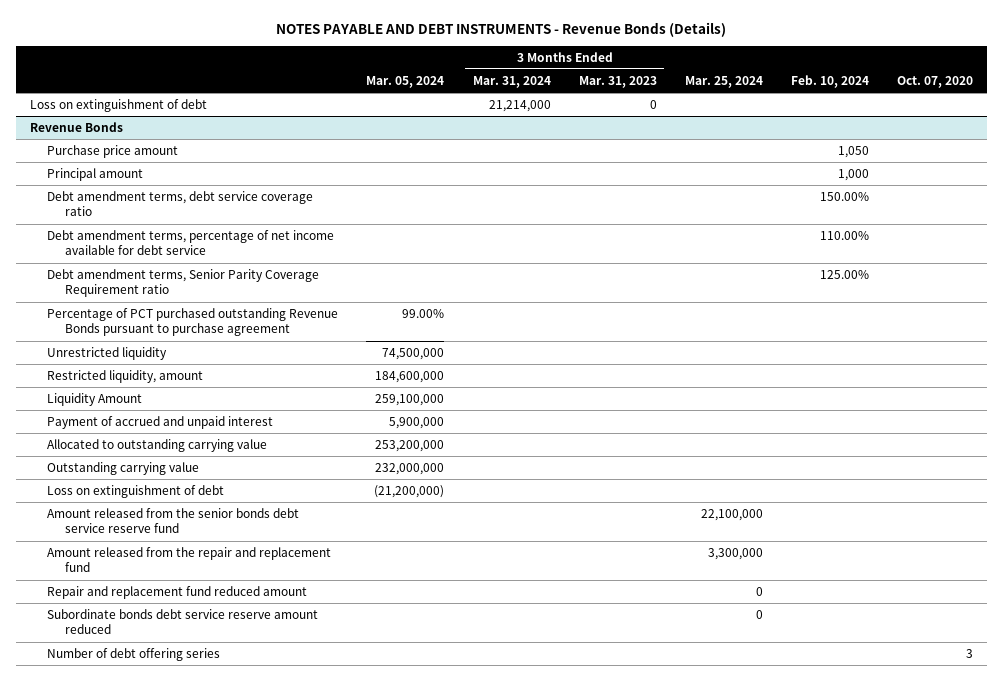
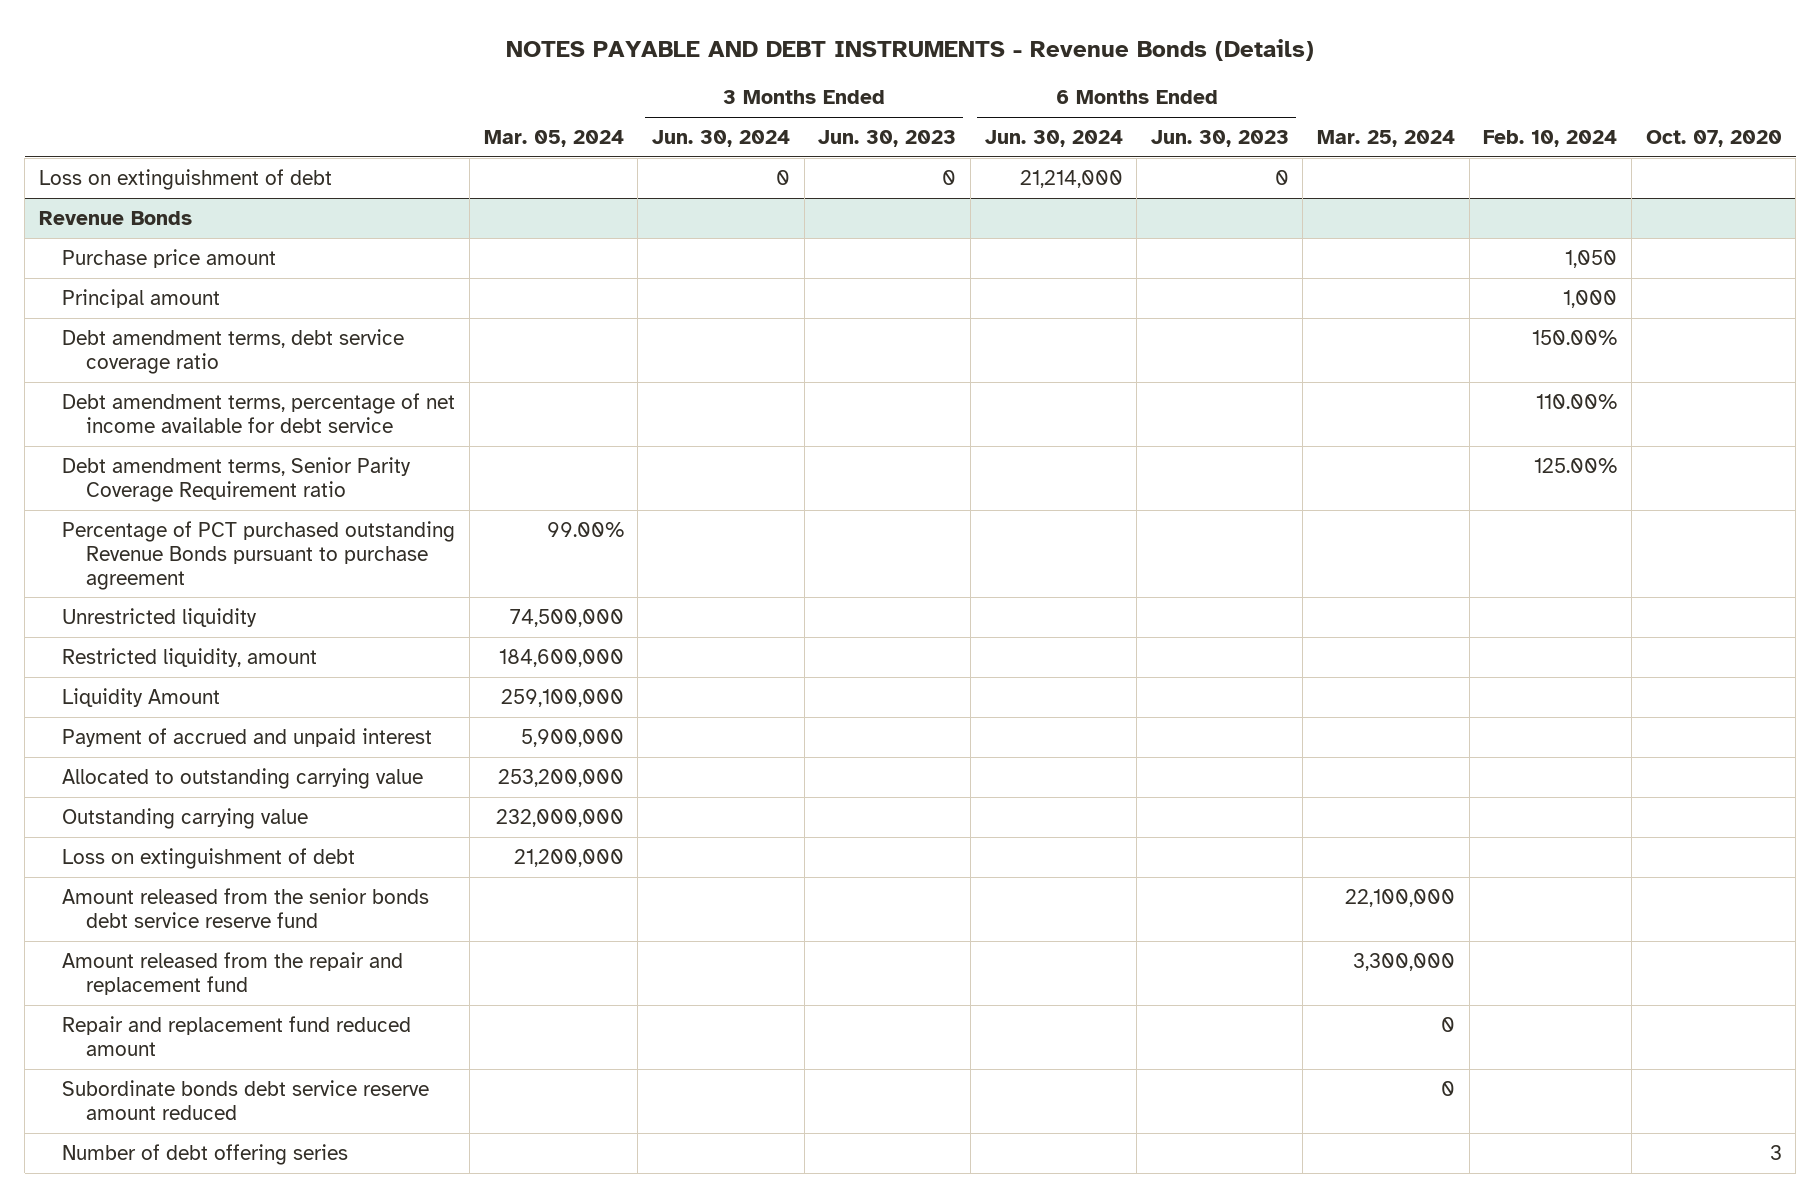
- | Mar. 05, 2024 | 3 Months Ended Mar. 31, 2024 | 3 Months Ended Mar. 31, 2023 | Mar. 25, 2024 | Feb. 10, 2024 | Oct. 07, 2020
+ | Mar. 05, 2024 | 3 Months Ended Jun. 30, 2024 | 3 Months Ended Jun. 30, 2023 | 6 Months Ended Jun. 30, 2024 | 6 Months Ended Jun. 30, 2023 | Mar. 25, 2024 | Feb. 10, 2024 | Oct. 07, 2020
@ Revenue Bonds
- Loss on extinguishment of debt | (21,200,000) | | | | |
+ Loss on extinguishment of debt | 21,200,000 | | | | | | |

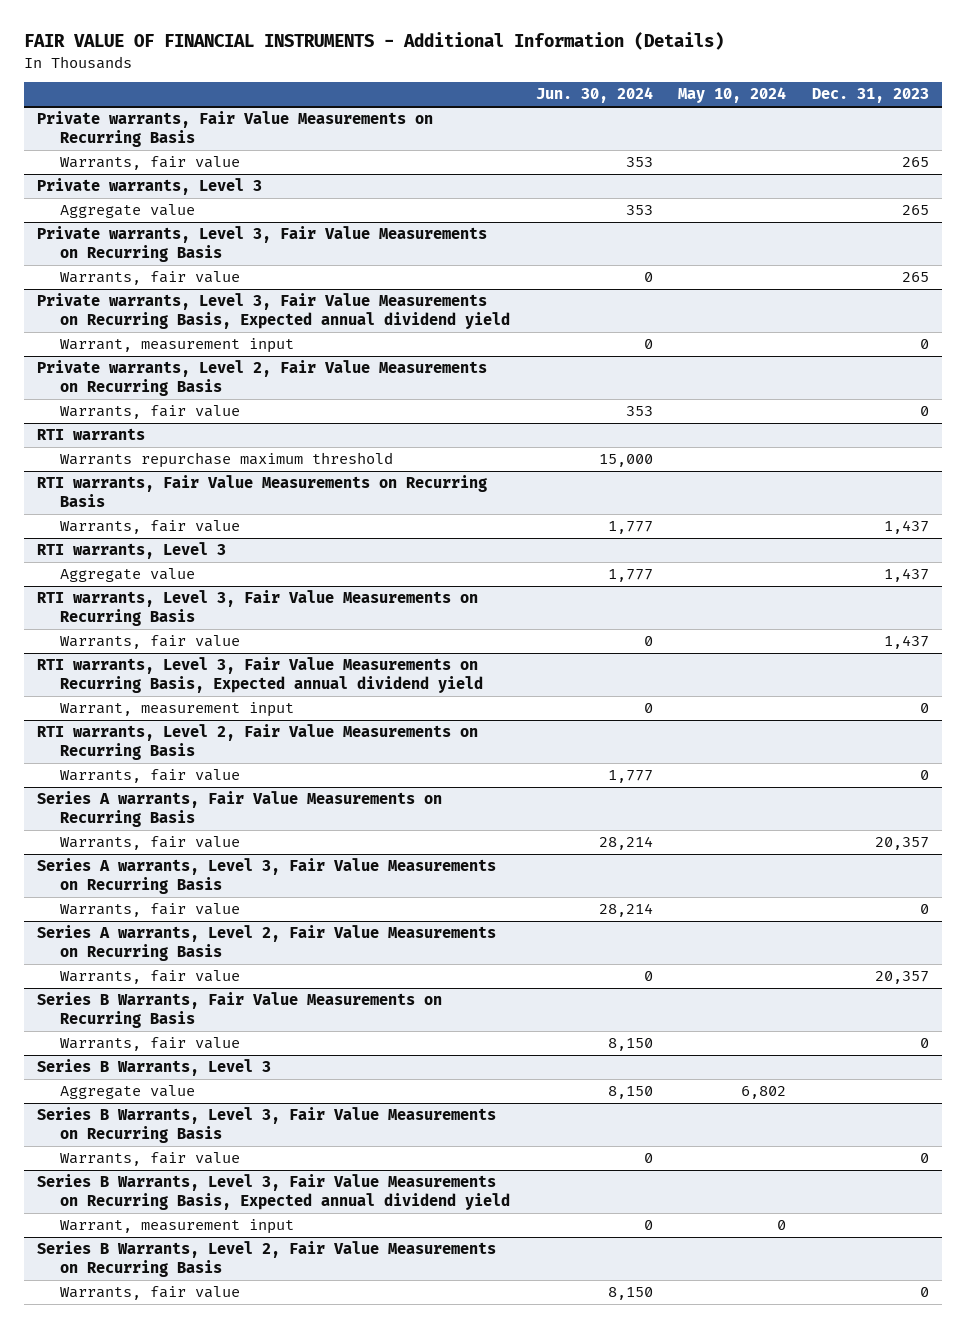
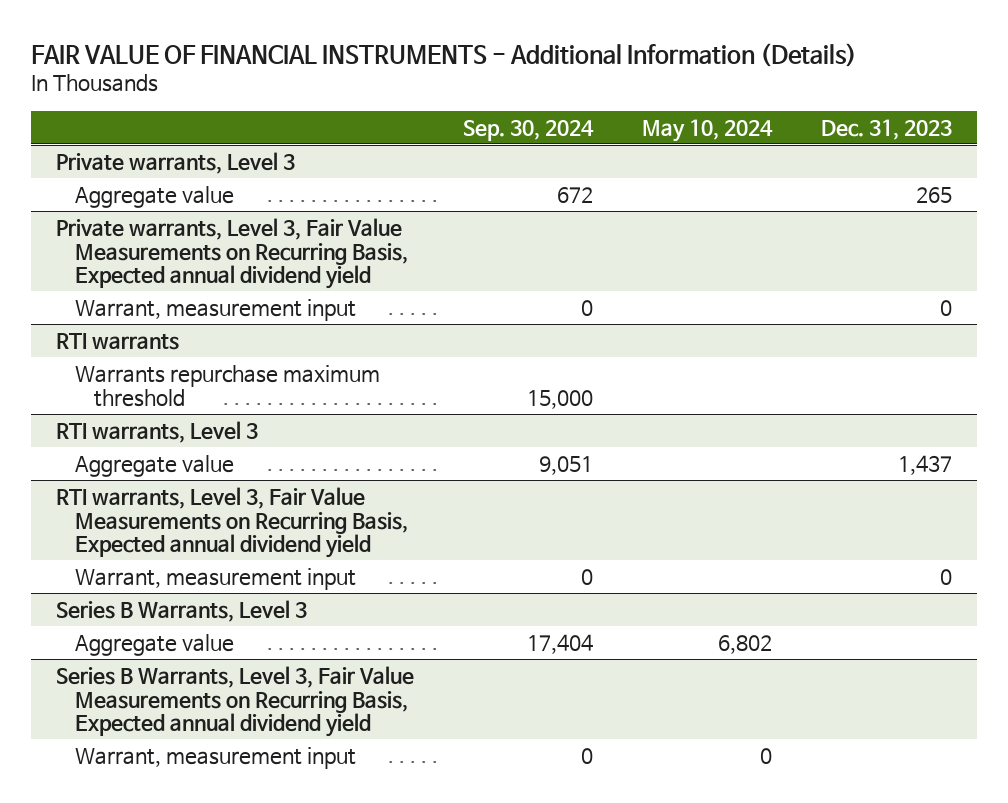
- | Jun. 30, 2024 | May 10, 2024 | Dec. 31, 2023
+ | Sep. 30, 2024 | May 10, 2024 | Dec. 31, 2023
- Private warrants, Fair Value Measurements on Recurring Basis
- Warrants, fair value | 353 | | 265
- Private warrants, Level 3, Fair Value Measurements on Recurring Basis
- Warrants, fair value | 0 | | 265
- Private warrants, Level 2, Fair Value Measurements on Recurring Basis
- Warrants, fair value | 353 | | 0
- RTI warrants, Fair Value Measurements on Recurring Basis
- Warrants, fair value | 1,777 | | 1,437
- RTI warrants, Level 3, Fair Value Measurements on Recurring Basis
- Warrants, fair value | 0 | | 1,437
- RTI warrants, Level 2, Fair Value Measurements on Recurring Basis
- Warrants, fair value | 1,777 | | 0
- Series A warrants, Fair Value Measurements on Recurring Basis
- Warrants, fair value | 28,214 | | 20,357
- Series A warrants, Level 3, Fair Value Measurements on Recurring Basis
- Warrants, fair value | 28,214 | | 0
- Series A warrants, Level 2, Fair Value Measurements on Recurring Basis
- Warrants, fair value | 0 | | 20,357
- Series B Warrants, Fair Value Measurements on Recurring Basis
- Warrants, fair value | 8,150 | | 0
- Series B Warrants, Level 3, Fair Value Measurements on Recurring Basis
- Warrants, fair value | 0 | | 0
- Series B Warrants, Level 2, Fair Value Measurements on Recurring Basis
- Warrants, fair value | 8,150 | | 0

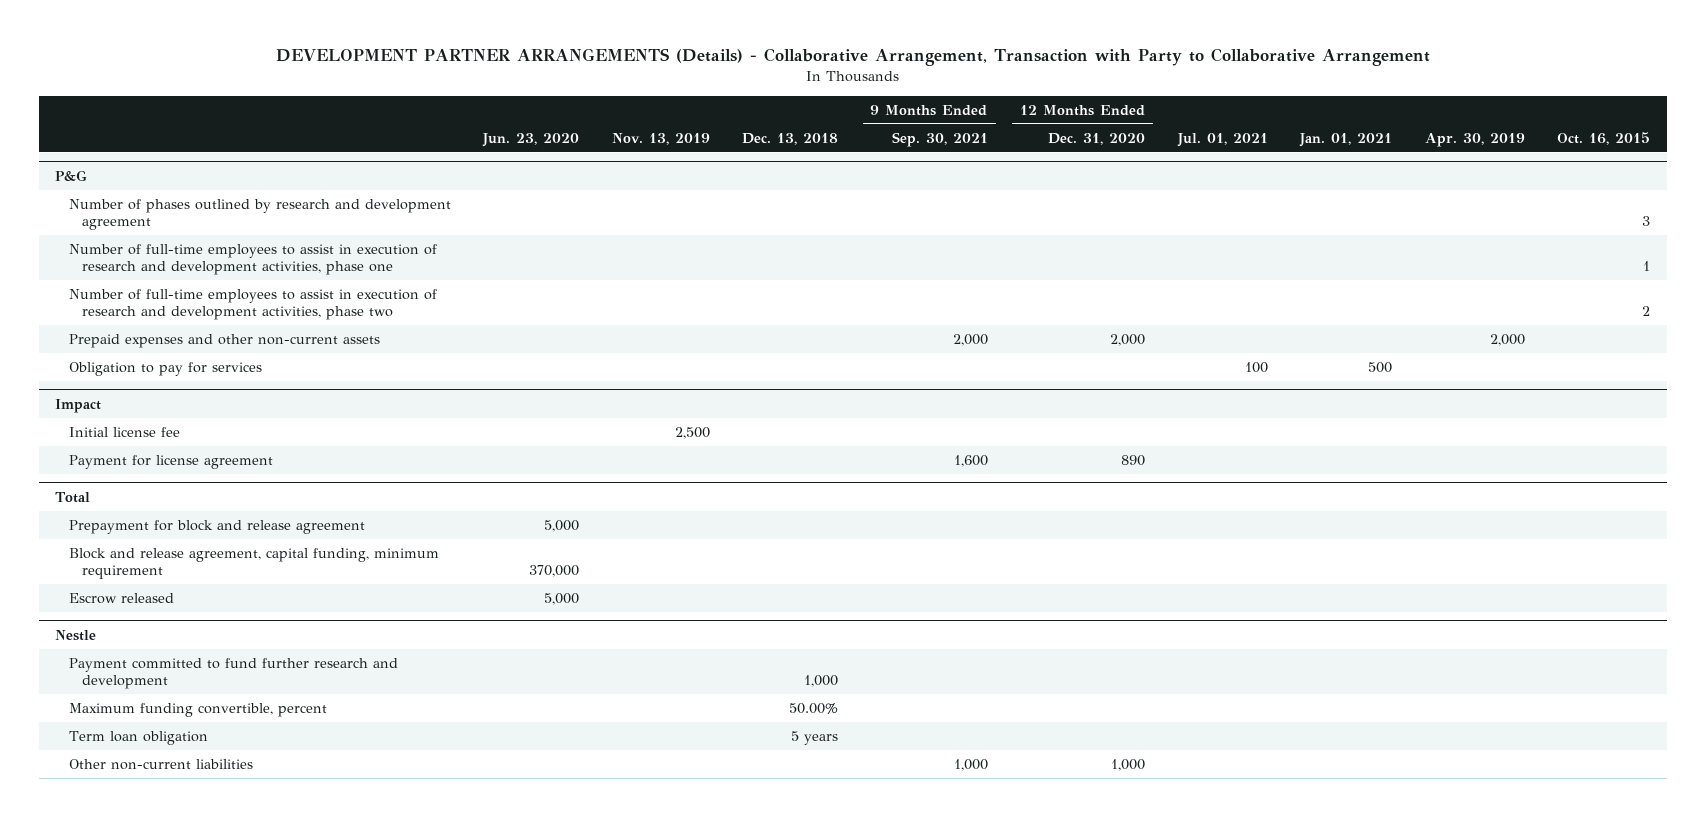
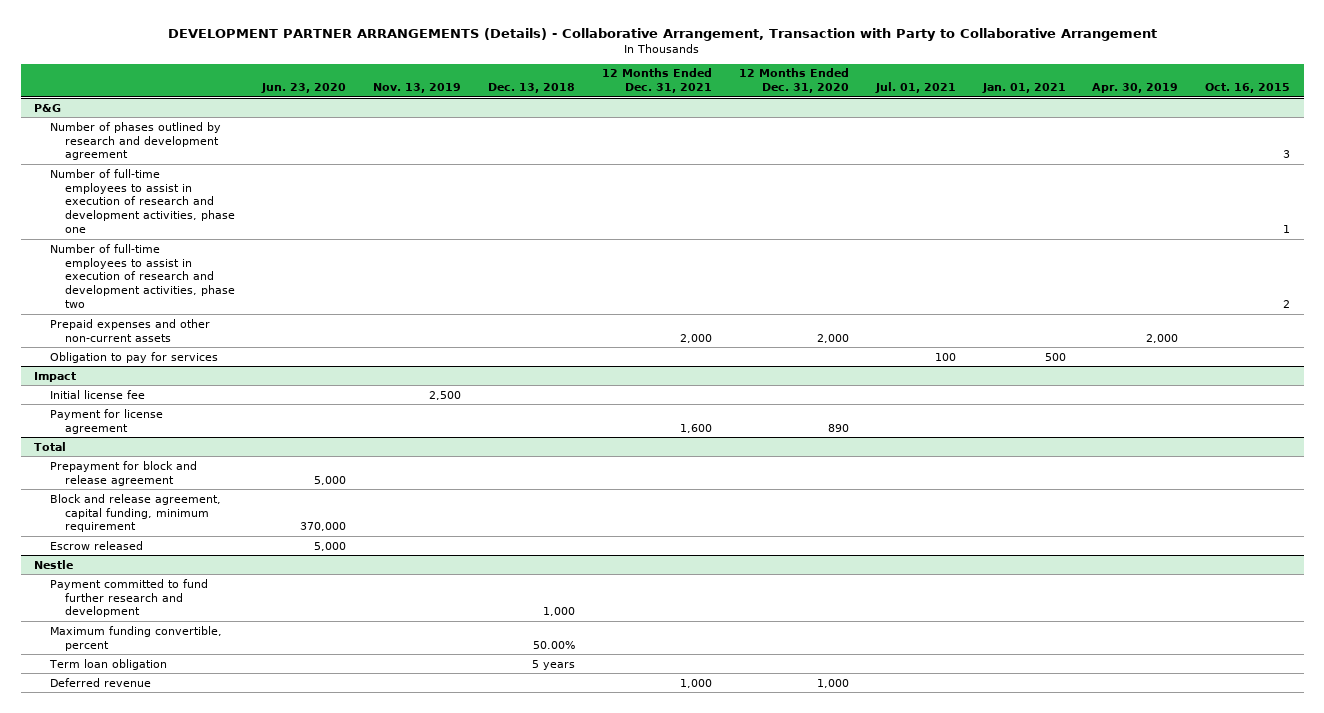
- | Jun. 23, 2020 | Nov. 13, 2019 | Dec. 13, 2018 | 9 Months Ended Sep. 30, 2021 | 12 Months Ended Dec. 31, 2020 | Jul. 01, 2021 | Jan. 01, 2021 | Apr. 30, 2019 | Oct. 16, 2015
+ | Jun. 23, 2020 | Nov. 13, 2019 | Dec. 13, 2018 | 12 Months Ended Dec. 31, 2021 | 12 Months Ended Dec. 31, 2020 | Jul. 01, 2021 | Jan. 01, 2021 | Apr. 30, 2019 | Oct. 16, 2015
@ Nestle
- Other non-current liabilities | | | | 1,000 | 1,000 | | | |
+ Deferred revenue | | | | 1,000 | 1,000 | | | |

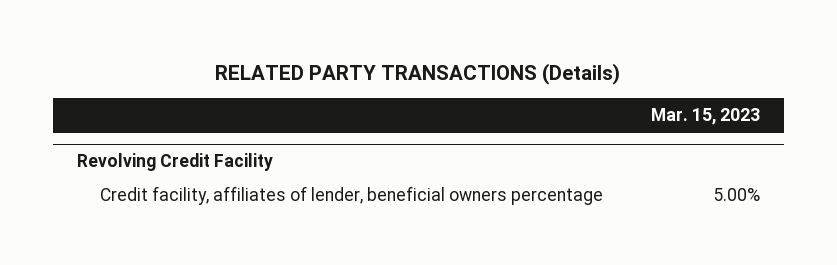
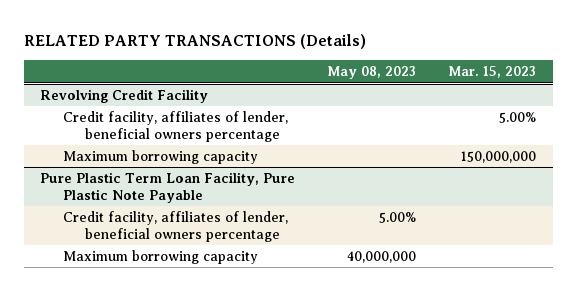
- | Mar. 15, 2023
+ | May 08, 2023 | Mar. 15, 2023
@ Revolving Credit Facility
+ Maximum borrowing capacity | | 150,000,000
+ Pure Plastic Term Loan Facility, Pure Plastic Note Payable
+ Credit facility, affiliates of lender, beneficial owners percentage | 5.00% |
+ Maximum borrowing capacity | 40,000,000 |

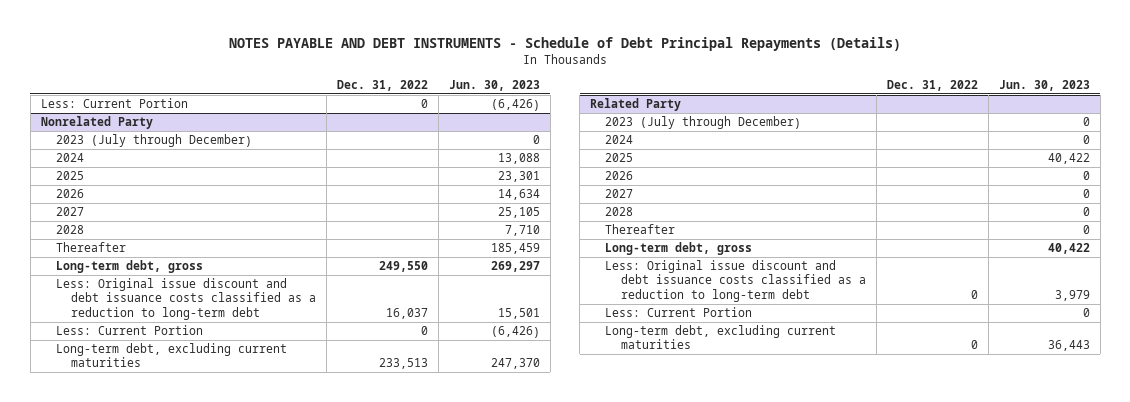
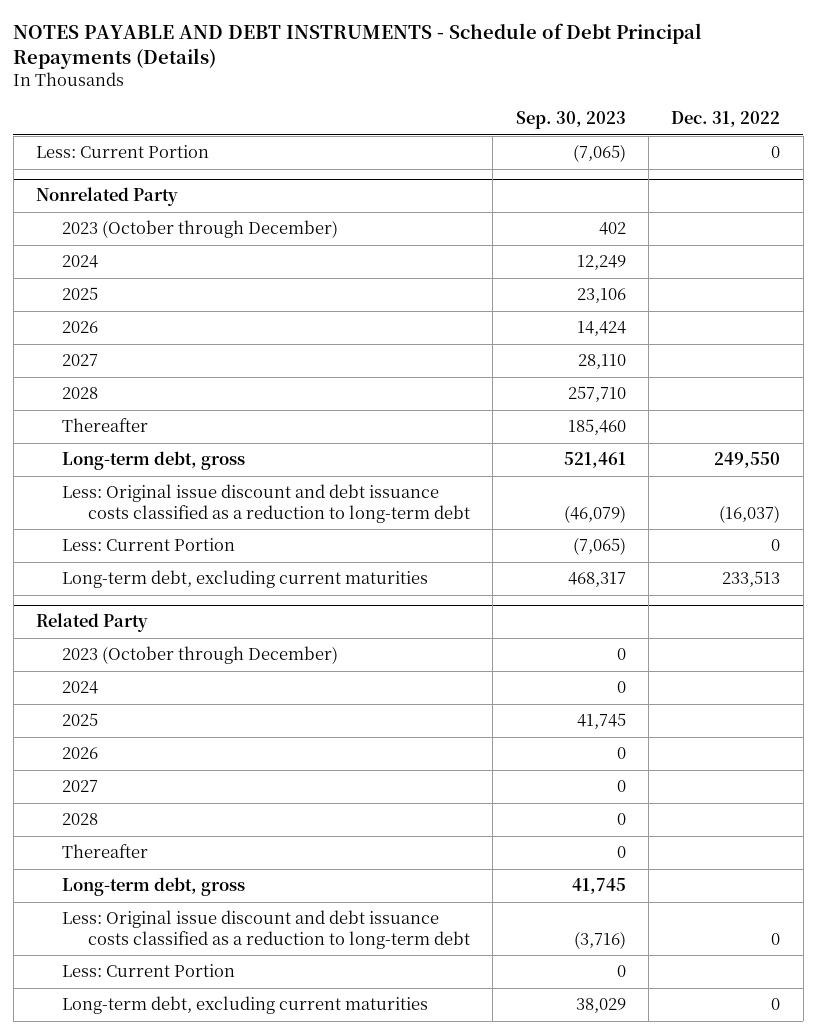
- | Dec. 31, 2022 | Jun. 30, 2023
+ | Sep. 30, 2023 | Dec. 31, 2022
@ Nonrelated Party
- 2023 (July through December) | | 0
+ 2023 (October through December) | 402 |
- Less: Original issue discount and debt issuance costs classified as a reduction to long-term debt | 16,037 | 15,501
+ Less: Original issue discount and debt issuance costs classified as a reduction to long-term debt | (46,079) | (16,037)
@ Related Party
- 2023 (July through December) | | 0
+ 2023 (October through December) | 0 |

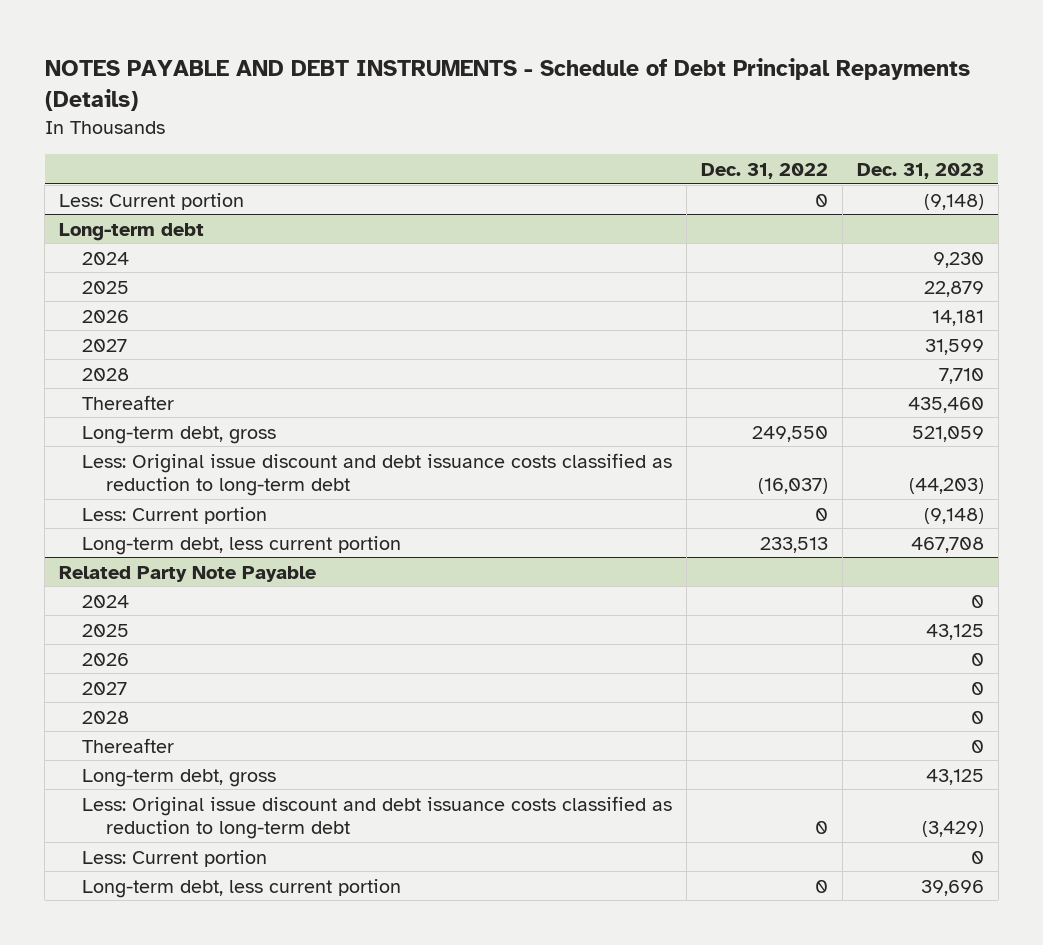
- | Sep. 30, 2023 | Dec. 31, 2022
+ | Dec. 31, 2022 | Dec. 31, 2023
- Less: Current Portion | (7,065) | 0
- Nonrelated Party
- 2023 (October through December) | 402 |
+ Less: Current portion | 0 | (9,148)
+ Long-term debt
- Less: Original issue discount and debt issuance costs classified as a reduction to long-term debt | (46,079) | (16,037)
- Less: Current Portion | (7,065) | 0
- Long-term debt, excluding current maturities | 468,317 | 233,513
- Related Party
- 2023 (October through December) | 0 |
+ Less: Original issue discount and debt issuance costs classified as reduction to long-term debt | (16,037) | (44,203)
+ Less: Current portion | 0 | (9,148)
+ Long-term debt, less current portion | 233,513 | 467,708
+ Related Party Note Payable
- Less: Original issue discount and debt issuance costs classified as a reduction to long-term debt | (3,716) | 0
- Less: Current Portion | 0 |
- Long-term debt, excluding current maturities | 38,029 | 0
+ Less: Original issue discount and debt issuance costs classified as reduction to long-term debt | 0 | (3,429)
+ Less: Current portion | | 0
+ Long-term debt, less current portion | 0 | 39,696

